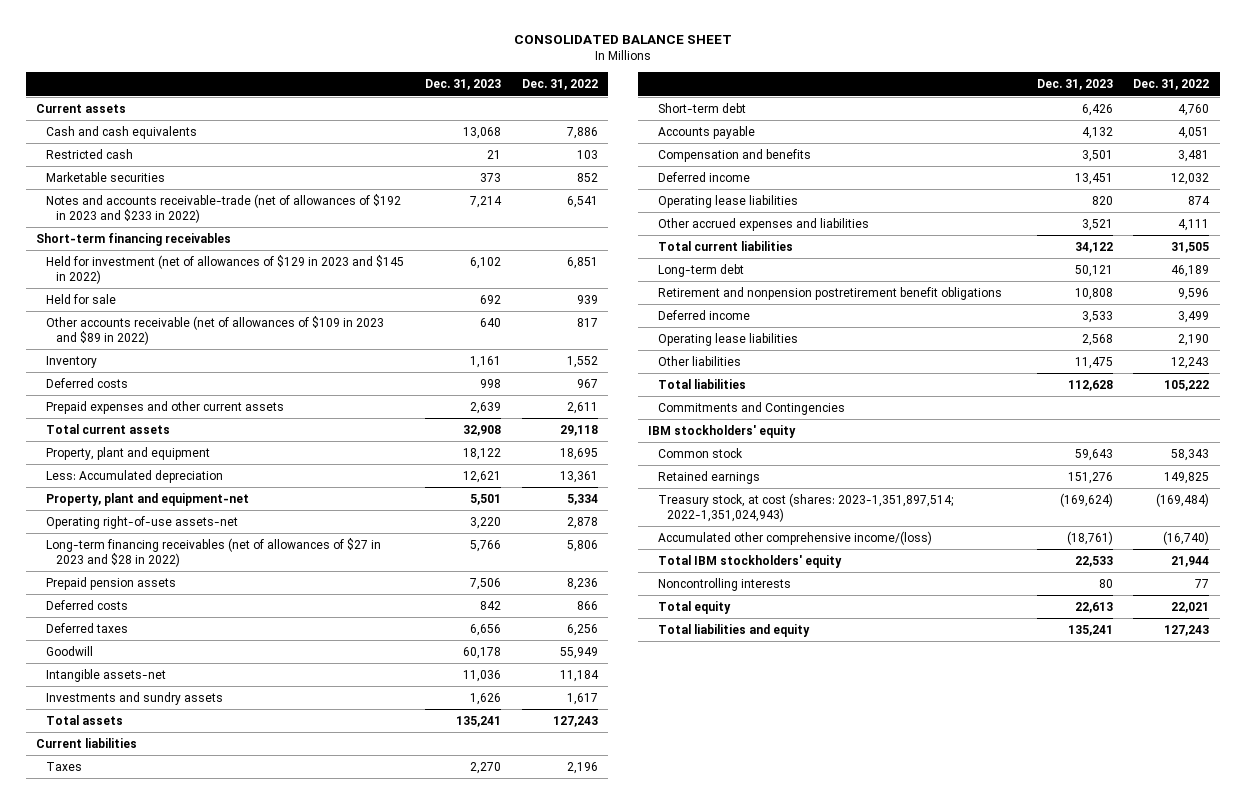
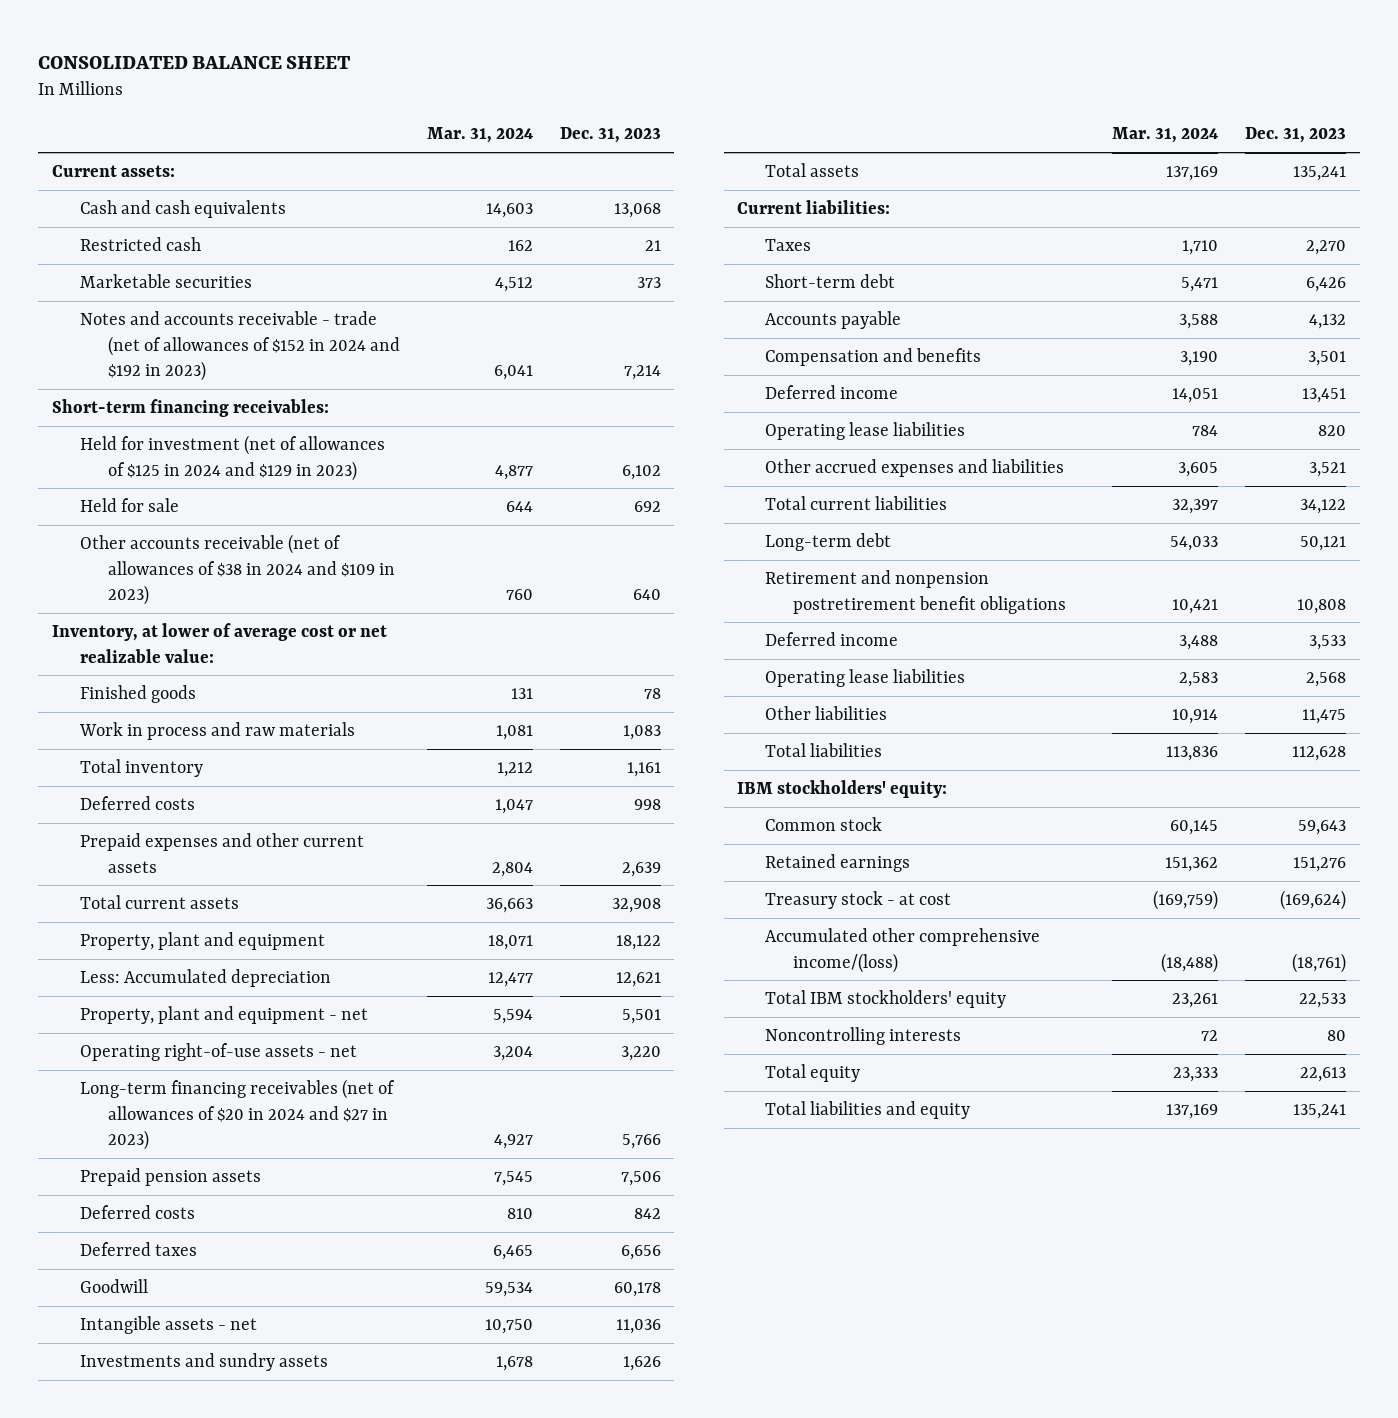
- | Dec. 31, 2023 | Dec. 31, 2022
+ | Mar. 31, 2024 | Dec. 31, 2023
- Current assets
+ Current assets:
- Notes and accounts receivable-trade (net of allowances of $192 in 2023 and $233 in 2022) | 7,214 | 6,541
- Short-term financing receivables
- Held for investment (net of allowances of $129 in 2023 and $145 in 2022) | 6,102 | 6,851
+ Notes and accounts receivable - trade (net of allowances of $152 in 2024 and $192 in 2023) | 6,041 | 7,214
+ Short-term financing receivables:
+ Held for investment (net of allowances of $125 in 2024 and $129 in 2023) | 4,877 | 6,102
- Other accounts receivable (net of allowances of $109 in 2023 and $89 in 2022) | 640 | 817
- Inventory | 1,161 | 1,552
+ Other accounts receivable (net of allowances of $38 in 2024 and $109 in 2023) | 760 | 640
+ Inventory, at lower of average cost or net realizable value:
+ Finished goods | 131 | 78
+ Work in process and raw materials | 1,081 | 1,083
+ Total inventory | 1,212 | 1,161
- Property, plant and equipment-net | 5,501 | 5,334
- Operating right-of-use assets-net | 3,220 | 2,878
- Long-term financing receivables (net of allowances of $27 in 2023 and $28 in 2022) | 5,766 | 5,806
+ Property, plant and equipment - net | 5,594 | 5,501
+ Operating right-of-use assets - net | 3,204 | 3,220
+ Long-term financing receivables (net of allowances of $20 in 2024 and $27 in 2023) | 4,927 | 5,766
- Intangible assets-net | 11,036 | 11,184
+ Intangible assets - net | 10,750 | 11,036
- Current liabilities
+ Current liabilities:
- Commitments and Contingencies
- IBM stockholders' equity
+ IBM stockholders' equity:
- Treasury stock, at cost (shares: 2023-1,351,897,514; 2022-1,351,024,943) | (169,624) | (169,484)
+ Treasury stock - at cost | (169,759) | (169,624)

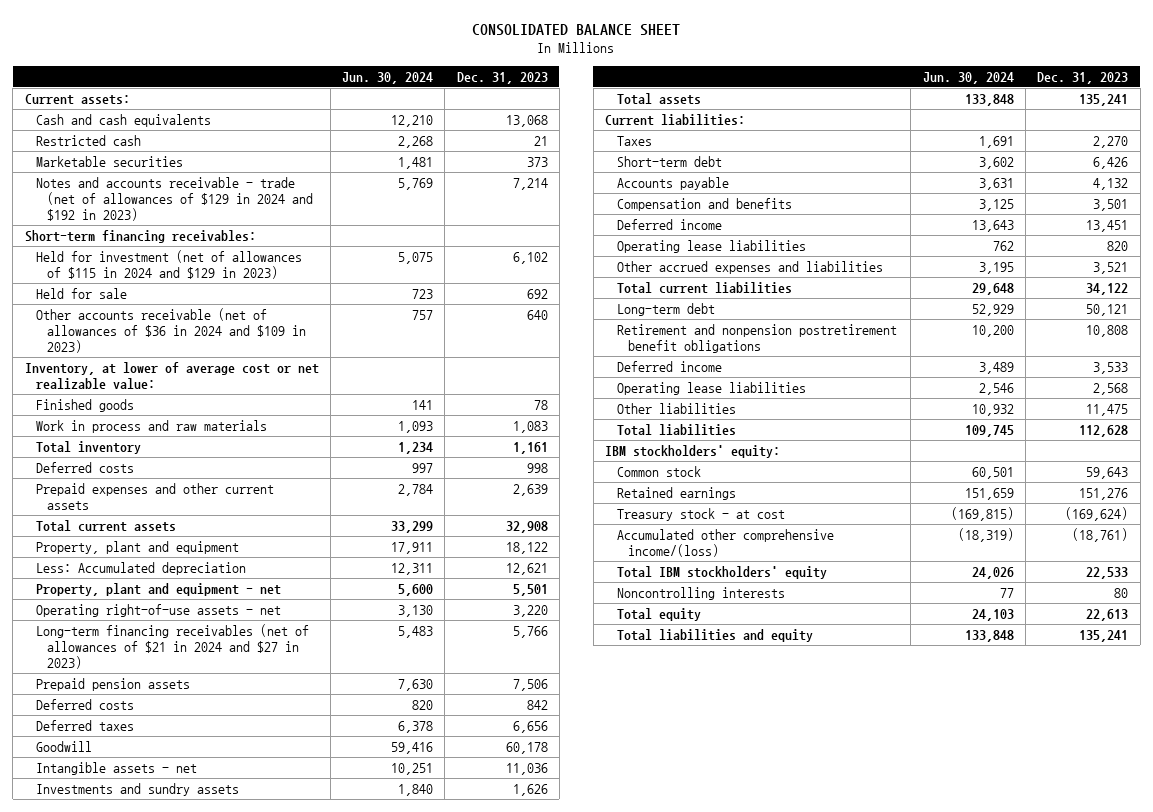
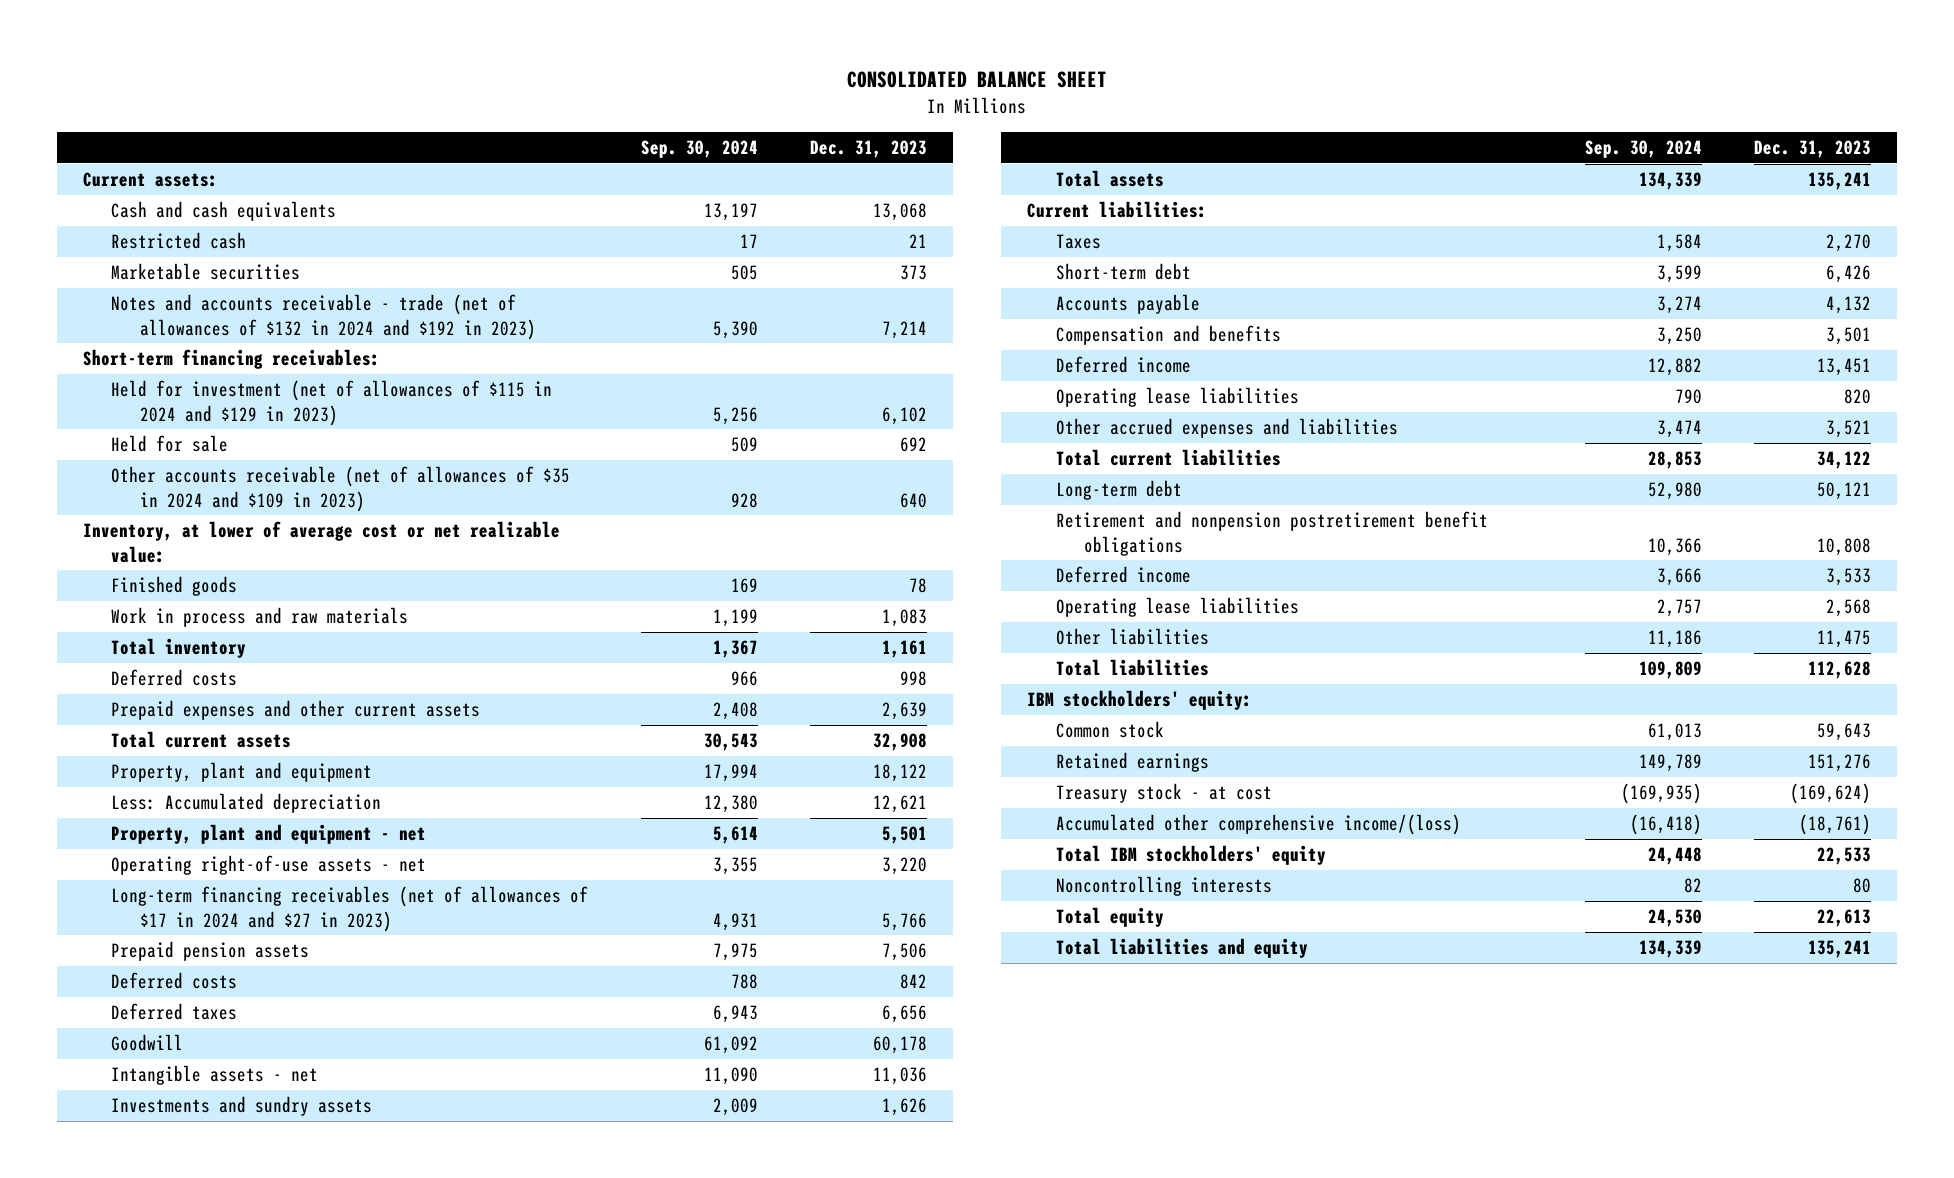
- | Jun. 30, 2024 | Dec. 31, 2023
+ | Sep. 30, 2024 | Dec. 31, 2023
- Notes and accounts receivable - trade (net of allowances of $129 in 2024 and $192 in 2023) | 5,769 | 7,214
+ Notes and accounts receivable - trade (net of allowances of $132 in 2024 and $192 in 2023) | 5,390 | 7,214
- Other accounts receivable (net of allowances of $36 in 2024 and $109 in 2023) | 757 | 640
+ Other accounts receivable (net of allowances of $35 in 2024 and $109 in 2023) | 928 | 640
- Long-term financing receivables (net of allowances of $21 in 2024 and $27 in 2023) | 5,483 | 5,766
+ Long-term financing receivables (net of allowances of $17 in 2024 and $27 in 2023) | 4,931 | 5,766

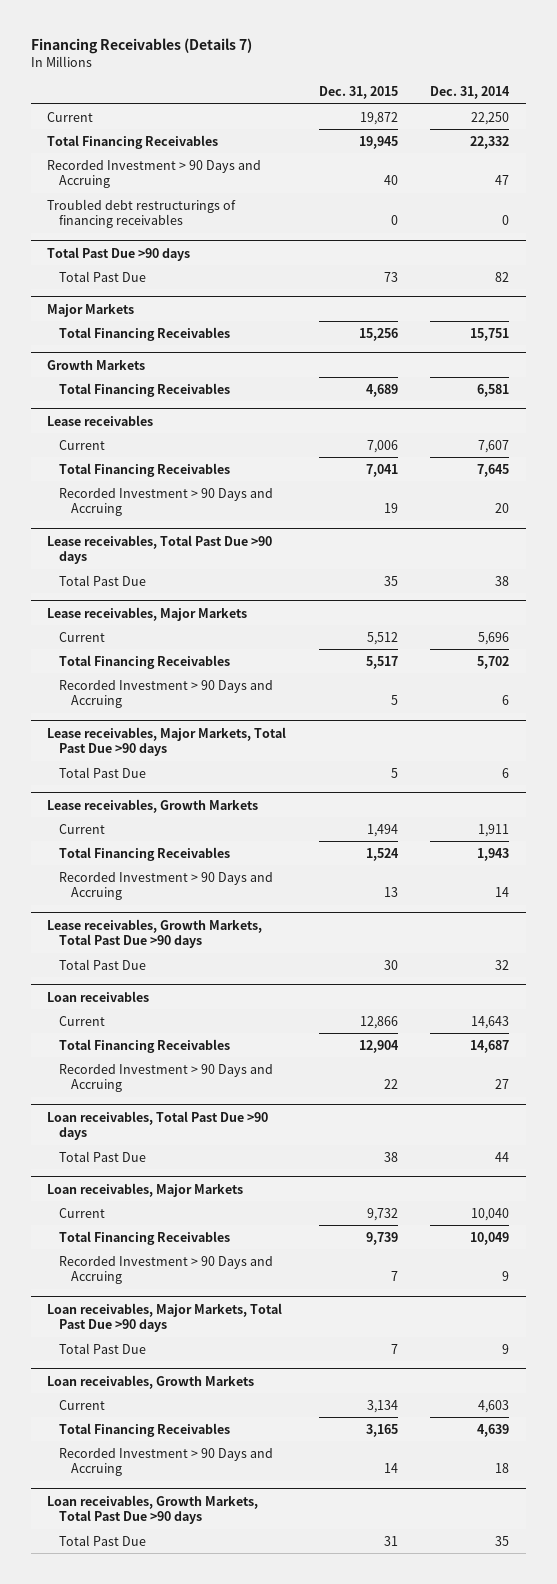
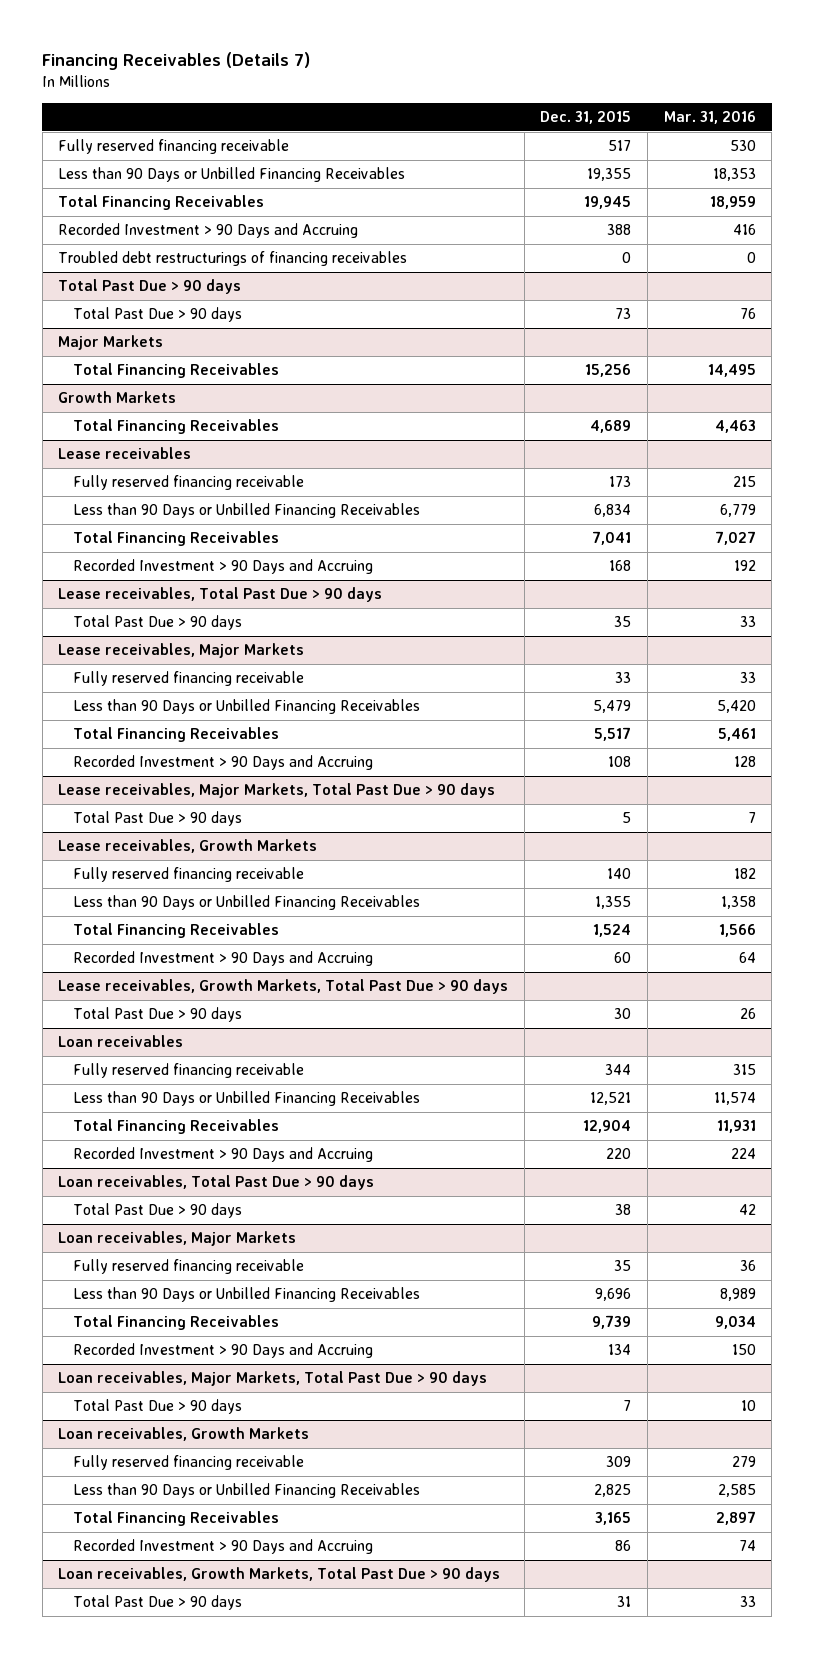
- | Dec. 31, 2015 | Dec. 31, 2014
+ | Dec. 31, 2015 | Mar. 31, 2016
- Current | 19,872 | 22,250
+ Fully reserved financing receivable | 517 | 530
+ Less than 90 Days or Unbilled Financing Receivables | 19,355 | 18,353
- Recorded Investment > 90 Days and Accruing | 40 | 47
+ Recorded Investment > 90 Days and Accruing | 388 | 416
- Total Past Due >90 days
- Total Past Due | 73 | 82
+ Total Past Due > 90 days
+ Total Past Due > 90 days | 73 | 76
@ Lease receivables
- Current | 7,006 | 7,607
+ Fully reserved financing receivable | 173 | 215
+ Less than 90 Days or Unbilled Financing Receivables | 6,834 | 6,779
- Recorded Investment > 90 Days and Accruing | 19 | 20
- Lease receivables, Total Past Due >90 days
- Total Past Due | 35 | 38
@ Lease receivables
+ Recorded Investment > 90 Days and Accruing | 168 | 192
+ Lease receivables, Total Past Due > 90 days
+ Total Past Due > 90 days | 35 | 33
@ Lease receivables, Major Markets
- Current | 5,512 | 5,696
+ Fully reserved financing receivable | 33 | 33
+ Less than 90 Days or Unbilled Financing Receivables | 5,479 | 5,420
- Recorded Investment > 90 Days and Accruing | 5 | 6
- Lease receivables, Major Markets, Total Past Due >90 days
- Total Past Due | 5 | 6
@ Lease receivables, Major Markets
+ Recorded Investment > 90 Days and Accruing | 108 | 128
+ Lease receivables, Major Markets, Total Past Due > 90 days
+ Total Past Due > 90 days | 5 | 7
@ Lease receivables, Growth Markets
- Current | 1,494 | 1,911
+ Fully reserved financing receivable | 140 | 182
+ Less than 90 Days or Unbilled Financing Receivables | 1,355 | 1,358
- Recorded Investment > 90 Days and Accruing | 13 | 14
- Lease receivables, Growth Markets, Total Past Due >90 days
- Total Past Due | 30 | 32
@ Lease receivables, Growth Markets
+ Recorded Investment > 90 Days and Accruing | 60 | 64
+ Lease receivables, Growth Markets, Total Past Due > 90 days
+ Total Past Due > 90 days | 30 | 26
@ Loan receivables
- Current | 12,866 | 14,643
+ Fully reserved financing receivable | 344 | 315
+ Less than 90 Days or Unbilled Financing Receivables | 12,521 | 11,574
- Recorded Investment > 90 Days and Accruing | 22 | 27
- Loan receivables, Total Past Due >90 days
- Total Past Due | 38 | 44
@ Loan receivables
+ Recorded Investment > 90 Days and Accruing | 220 | 224
+ Loan receivables, Total Past Due > 90 days
+ Total Past Due > 90 days | 38 | 42
@ Loan receivables, Major Markets
- Current | 9,732 | 10,040
+ Fully reserved financing receivable | 35 | 36
+ Less than 90 Days or Unbilled Financing Receivables | 9,696 | 8,989
- Recorded Investment > 90 Days and Accruing | 7 | 9
- Loan receivables, Major Markets, Total Past Due >90 days
- Total Past Due | 7 | 9
@ Loan receivables, Major Markets
+ Recorded Investment > 90 Days and Accruing | 134 | 150
+ Loan receivables, Major Markets, Total Past Due > 90 days
+ Total Past Due > 90 days | 7 | 10
@ Loan receivables, Growth Markets
- Current | 3,134 | 4,603
+ Fully reserved financing receivable | 309 | 279
+ Less than 90 Days or Unbilled Financing Receivables | 2,825 | 2,585
- Recorded Investment > 90 Days and Accruing | 14 | 18
- Loan receivables, Growth Markets, Total Past Due >90 days
- Total Past Due | 31 | 35
@ Loan receivables, Growth Markets
+ Recorded Investment > 90 Days and Accruing | 86 | 74
+ Loan receivables, Growth Markets, Total Past Due > 90 days
+ Total Past Due > 90 days | 31 | 33

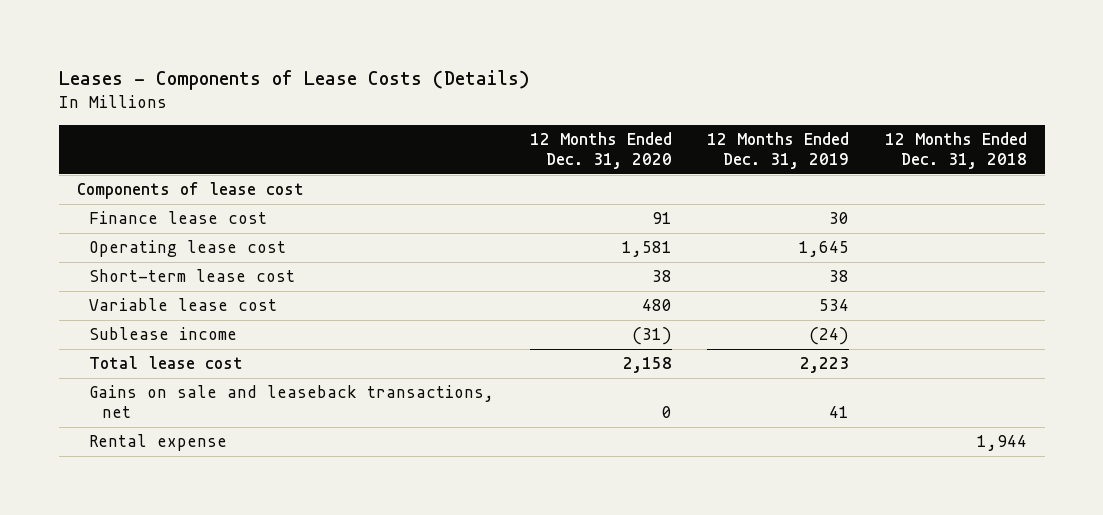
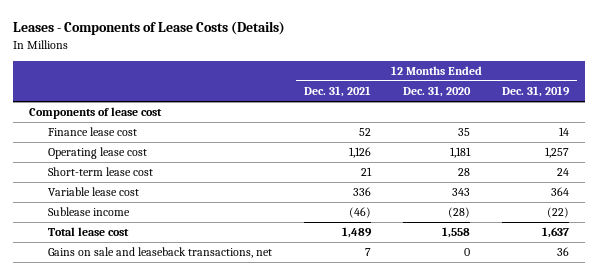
- | 12 Months Ended Dec. 31, 2020 | 12 Months Ended Dec. 31, 2019 | 12 Months Ended Dec. 31, 2018
+ | 12 Months Ended Dec. 31, 2021 | 12 Months Ended Dec. 31, 2020 | 12 Months Ended Dec. 31, 2019
- Finance lease cost | 91 | 30 |
- Operating lease cost | 1,581 | 1,645 |
- Short-term lease cost | 38 | 38 |
- Variable lease cost | 480 | 534 |
- Sublease income | (31) | (24) |
- Total lease cost | 2,158 | 2,223 |
- Gains on sale and leaseback transactions, net | 0 | 41 |
- Rental expense | | | 1,944
+ Finance lease cost | 52 | 35 | 14
+ Operating lease cost | 1,126 | 1,181 | 1,257
+ Short-term lease cost | 21 | 28 | 24
+ Variable lease cost | 336 | 343 | 364
+ Sublease income | (46) | (28) | (22)
+ Total lease cost | 1,489 | 1,558 | 1,637
+ Gains on sale and leaseback transactions, net | 7 | 0 | 36

